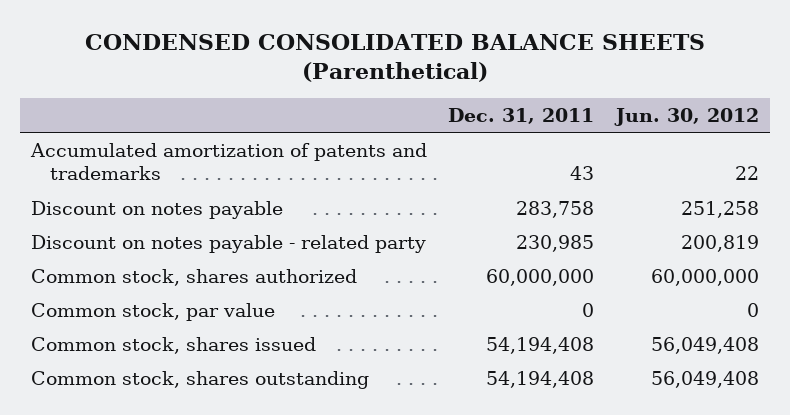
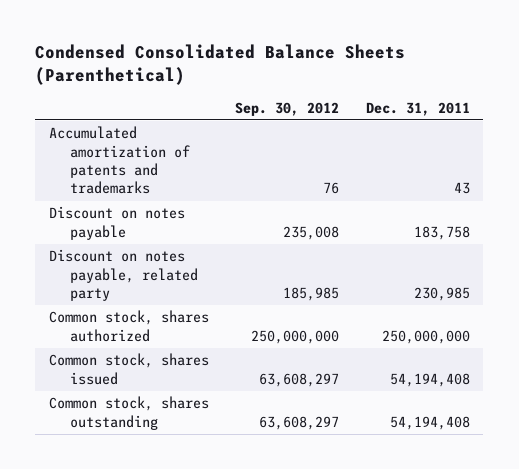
- CONDENSED CONSOLIDATED BALANCE SHEETS (Parenthetical)
+ Condensed Consolidated Balance Sheets (Parenthetical)
- | Dec. 31, 2011 | Jun. 30, 2012
+ | Sep. 30, 2012 | Dec. 31, 2011
- Discount on notes payable | 283,758 | 251,258
- Discount on notes payable - related party | 230,985 | 200,819
- Common stock, shares authorized | 60,000,000 | 60,000,000
- Common stock, par value | 0 | 0
+ Discount on notes payable | 235,008 | 183,758
+ Discount on notes payable, related party | 185,985 | 230,985
+ Common stock, shares authorized | 250,000,000 | 250,000,000

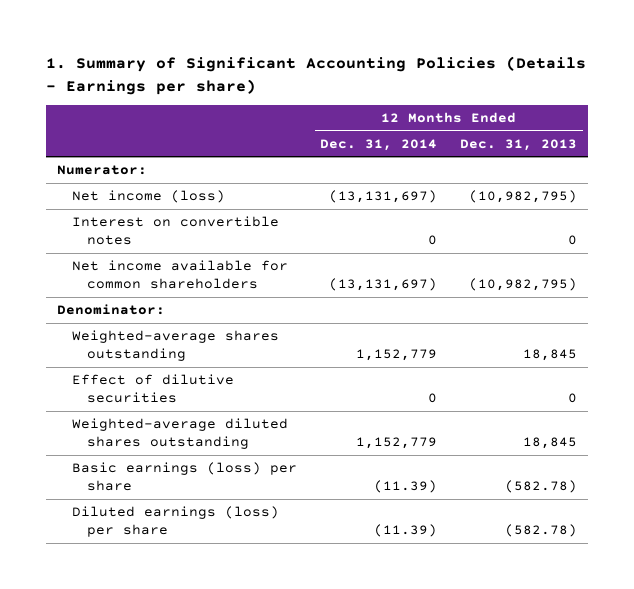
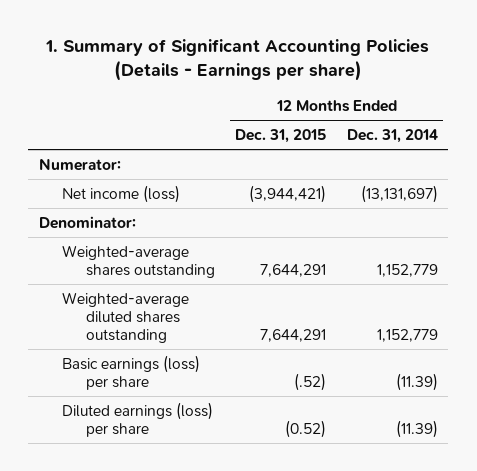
- | 12 Months Ended Dec. 31, 2014 | 12 Months Ended Dec. 31, 2013
+ | 12 Months Ended Dec. 31, 2015 | 12 Months Ended Dec. 31, 2014
- Interest on convertible notes | 0 | 0
- Net income available for common shareholders | (13,131,697) | (10,982,795)
- Effect of dilutive securities | 0 | 0

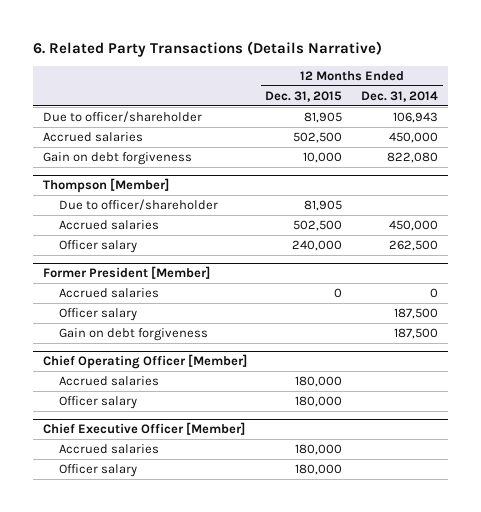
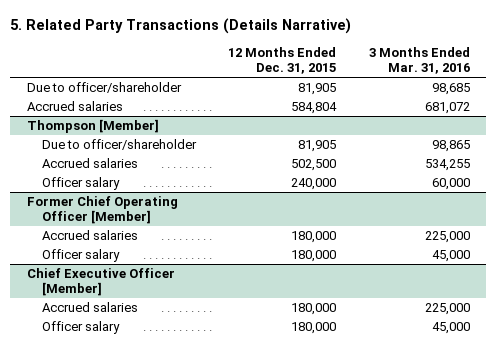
- 6. Related Party Transactions (Details Narrative)
+ 5. Related Party Transactions (Details Narrative)
- | 12 Months Ended Dec. 31, 2015 | 12 Months Ended Dec. 31, 2014
+ | 12 Months Ended Dec. 31, 2015 | 3 Months Ended Mar. 31, 2016
- Accrued salaries | 502,500 | 450,000
- Gain on debt forgiveness | 10,000 | 822,080
+ Accrued salaries | 584,804 | 681,072
- Former President [Member]
- Accrued salaries | 0 | 0
- Officer salary | | 187,500
- Gain on debt forgiveness | | 187,500
- Chief Operating Officer [Member]
+ Former Chief Operating Officer [Member]

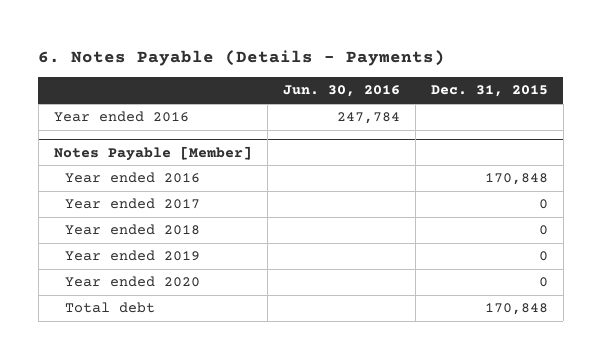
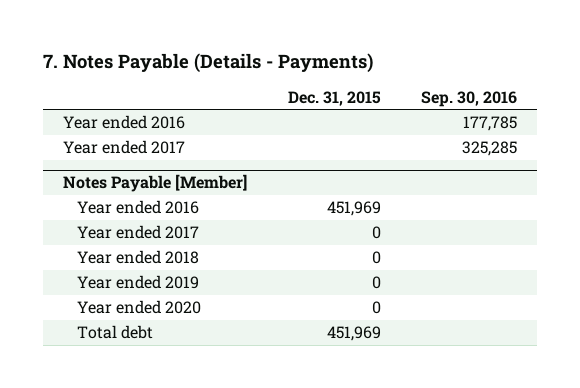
- 6. Notes Payable (Details - Payments)
+ 7. Notes Payable (Details - Payments)
- | Jun. 30, 2016 | Dec. 31, 2015
+ | Dec. 31, 2015 | Sep. 30, 2016
+ Year ended 2017 | | 325,285
@ Notes Payable [Member]
- Year ended 2016 | | 170,848
+ Year ended 2016 | 451,969 |
- Total debt | | 170,848
+ Total debt | 451,969 |

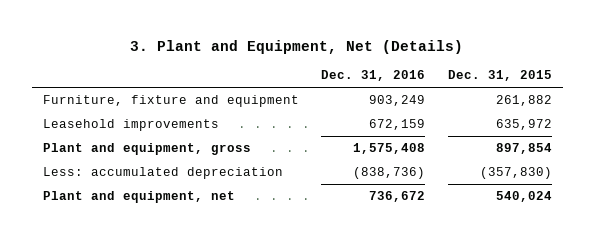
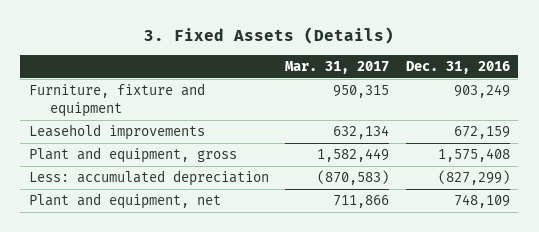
- 3. Plant and Equipment, Net (Details)
+ 3. Fixed Assets (Details)
- | Dec. 31, 2016 | Dec. 31, 2015
+ | Mar. 31, 2017 | Dec. 31, 2016
- Less: accumulated depreciation | (838,736) | (357,830)
- Plant and equipment, net | 736,672 | 540,024
+ Less: accumulated depreciation | (870,583) | (827,299)
+ Plant and equipment, net | 711,866 | 748,109

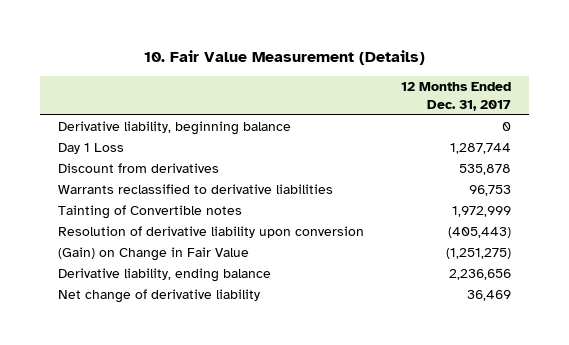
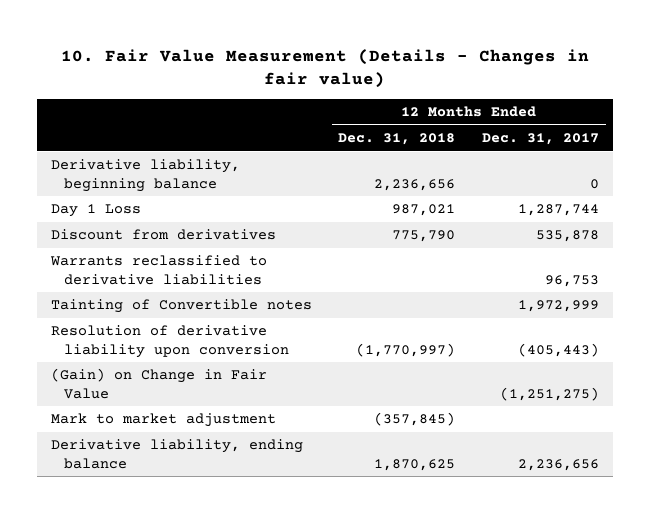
- 10. Fair Value Measurement (Details)
+ 10. Fair Value Measurement (Details - Changes in fair value)
- | 12 Months Ended Dec. 31, 2017
+ | 12 Months Ended Dec. 31, 2018 | 12 Months Ended Dec. 31, 2017
+ Mark to market adjustment | (357,845) |
- Net change of derivative liability | 36,469

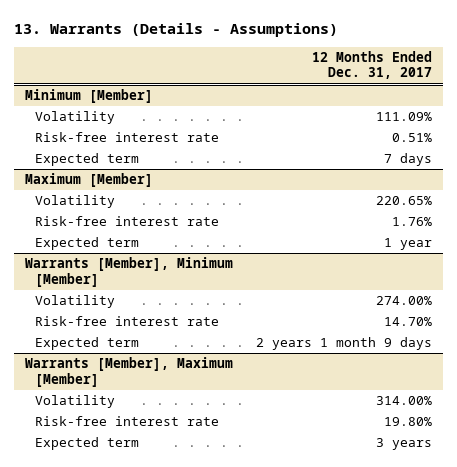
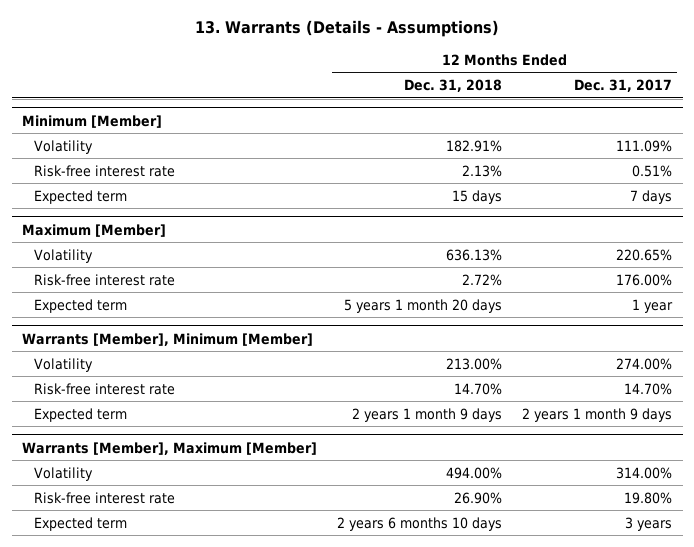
- | 12 Months Ended Dec. 31, 2017
+ | 12 Months Ended Dec. 31, 2018 | 12 Months Ended Dec. 31, 2017
@ Maximum [Member]
- Risk-free interest rate | 1.76%
+ Risk-free interest rate | 2.72% | 176.00%

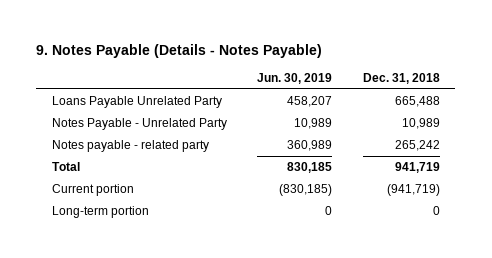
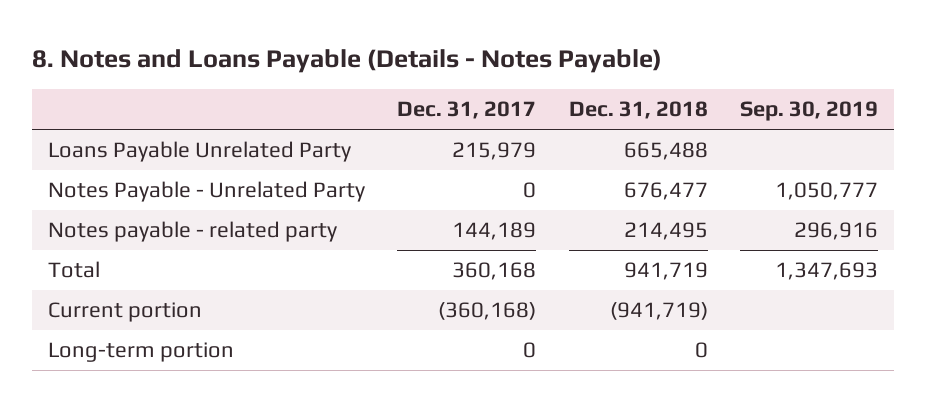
- 9. Notes Payable (Details - Notes Payable)
+ 8. Notes and Loans Payable (Details - Notes Payable)
- | Jun. 30, 2019 | Dec. 31, 2018
+ | Dec. 31, 2017 | Dec. 31, 2018 | Sep. 30, 2019
- Notes Payable - Unrelated Party | 10,989 | 10,989
- Notes payable - related party | 360,989 | 265,242
+ Notes Payable - Unrelated Party | 0 | 676,477 | 1,050,777
+ Notes payable - related party | 144,189 | 214,495 | 296,916

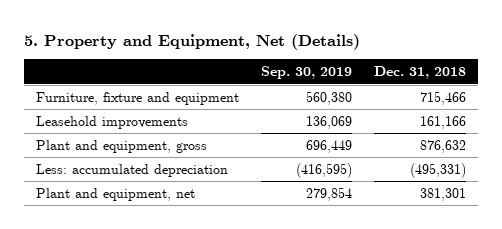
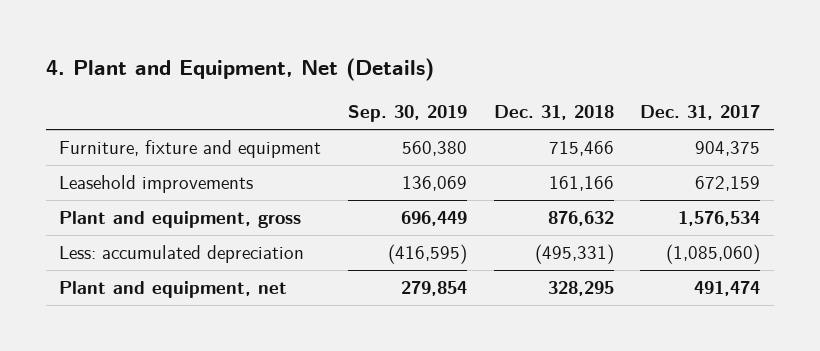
- 5. Property and Equipment, Net (Details)
+ 4. Plant and Equipment, Net (Details)
- | Sep. 30, 2019 | Dec. 31, 2018
+ | Sep. 30, 2019 | Dec. 31, 2018 | Dec. 31, 2017
- Plant and equipment, net | 279,854 | 381,301
+ Plant and equipment, net | 279,854 | 328,295 | 491,474

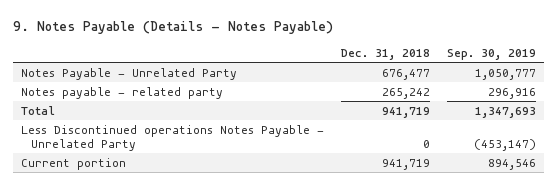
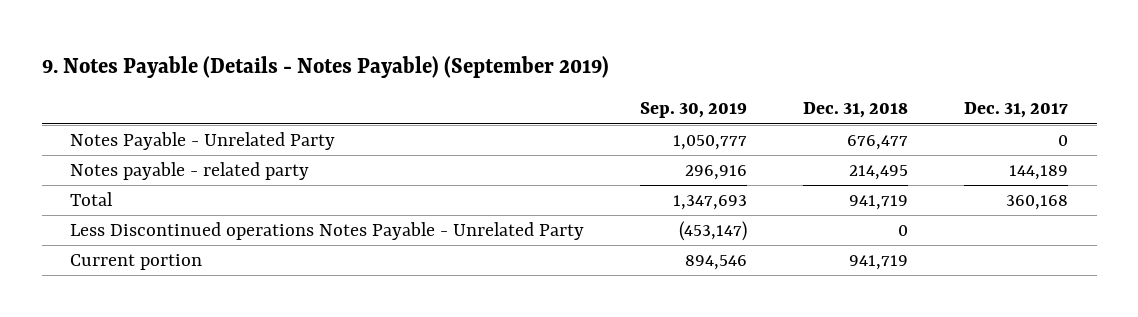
- 9. Notes Payable (Details - Notes Payable)
+ 9. Notes Payable (Details - Notes Payable) (September 2019)
- | Dec. 31, 2018 | Sep. 30, 2019
+ | Sep. 30, 2019 | Dec. 31, 2018 | Dec. 31, 2017
- Notes payable - related party | 265,242 | 296,916
+ Notes payable - related party | 296,916 | 214,495 | 144,189

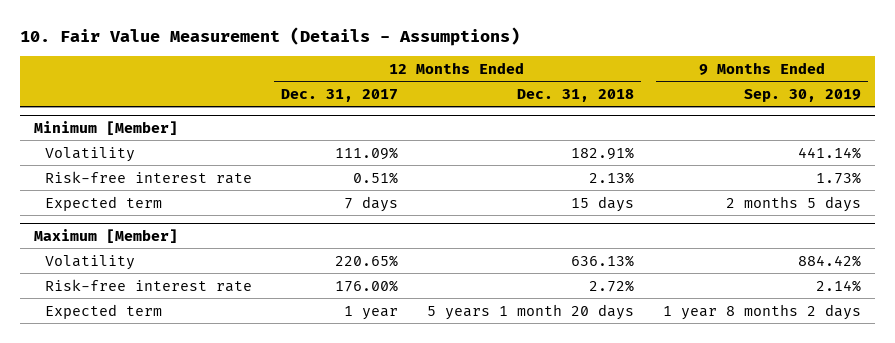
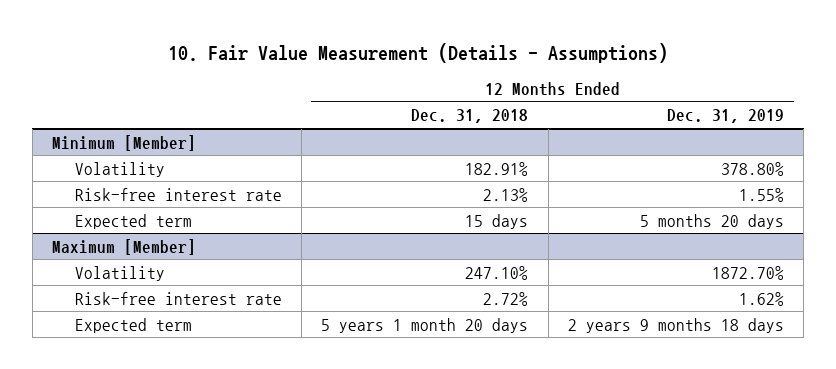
- | 12 Months Ended Dec. 31, 2017 | 12 Months Ended Dec. 31, 2018 | 9 Months Ended Sep. 30, 2019
+ | 12 Months Ended Dec. 31, 2018 | 12 Months Ended Dec. 31, 2019
@ Maximum [Member]
- Volatility | 220.65% | 636.13% | 884.42%
+ Volatility | 247.10% | 1872.70%

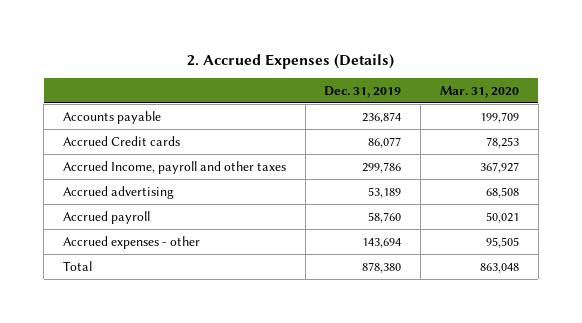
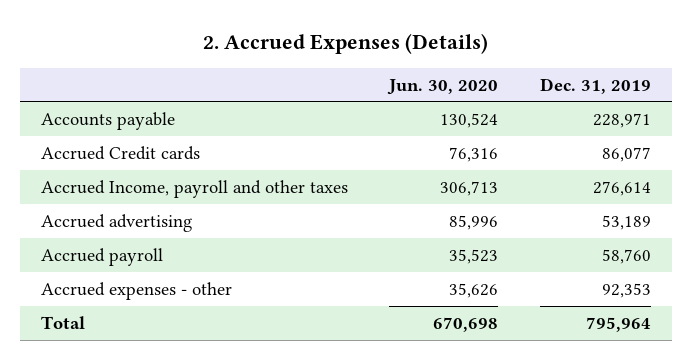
- | Dec. 31, 2019 | Mar. 31, 2020
+ | Jun. 30, 2020 | Dec. 31, 2019
- Accounts payable | 236,874 | 199,709
+ Accounts payable | 130,524 | 228,971
- Accrued Income, payroll and other taxes | 299,786 | 367,927
+ Accrued Income, payroll and other taxes | 306,713 | 276,614
- Accrued expenses - other | 143,694 | 95,505
- Total | 878,380 | 863,048
+ Accrued expenses - other | 35,626 | 92,353
+ Total | 670,698 | 795,964

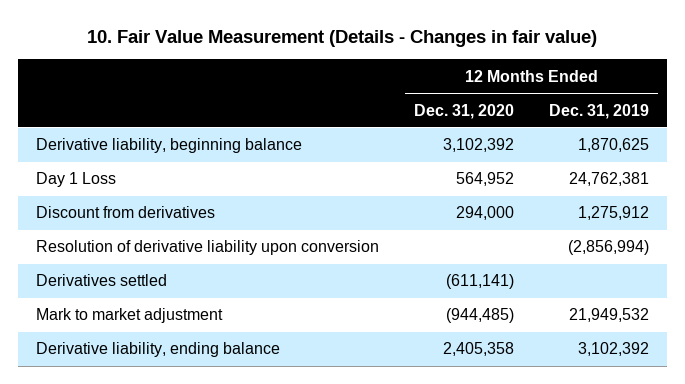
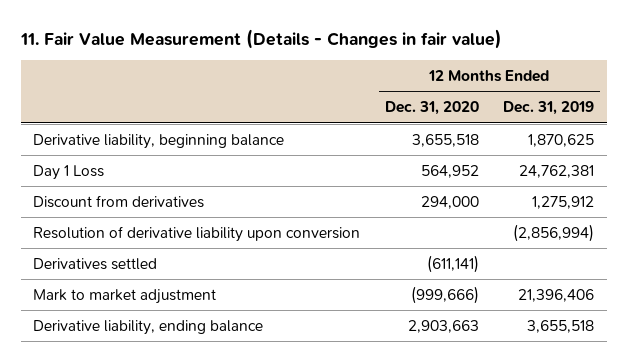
- 10. Fair Value Measurement (Details - Changes in fair value)
+ 11. Fair Value Measurement (Details - Changes in fair value)
- Derivative liability, beginning balance | 3,102,392 | 1,870,625
+ Derivative liability, beginning balance | 3,655,518 | 1,870,625
- Mark to market adjustment | (944,485) | 21,949,532
- Derivative liability, ending balance | 2,405,358 | 3,102,392
+ Mark to market adjustment | (999,666) | 21,396,406
+ Derivative liability, ending balance | 2,903,663 | 3,655,518

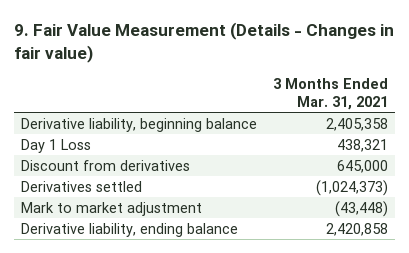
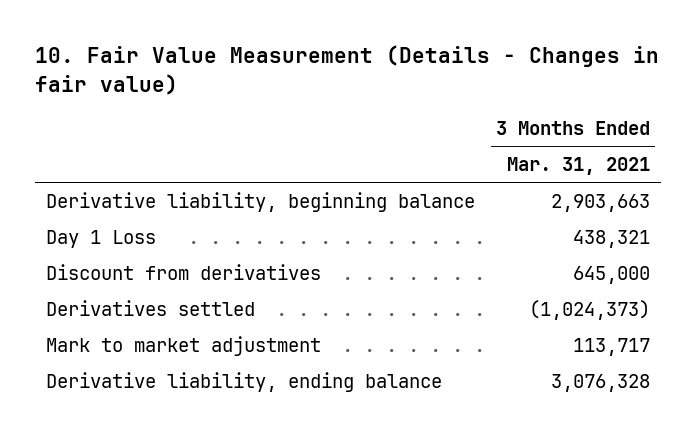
- 9. Fair Value Measurement (Details - Changes in fair value)
+ 10. Fair Value Measurement (Details - Changes in fair value)
- Derivative liability, beginning balance | 2,405,358
+ Derivative liability, beginning balance | 2,903,663
- Mark to market adjustment | (43,448)
- Derivative liability, ending balance | 2,420,858
+ Mark to market adjustment | 113,717
+ Derivative liability, ending balance | 3,076,328

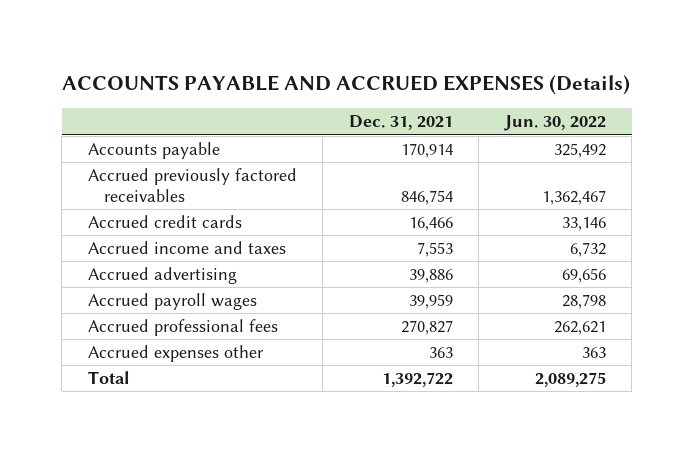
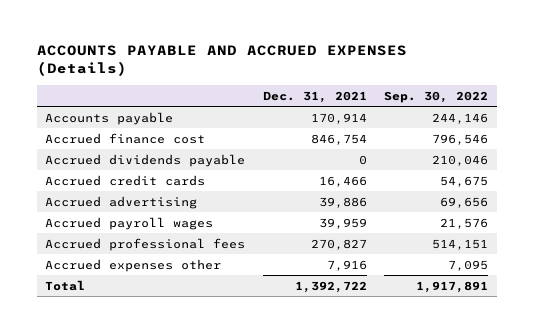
- | Dec. 31, 2021 | Jun. 30, 2022
+ | Dec. 31, 2021 | Sep. 30, 2022
- Accrued previously factored receivables | 846,754 | 1,362,467
+ Accrued finance cost | 846,754 | 796,546
+ Accrued dividends payable | 0 | 210,046
- Accrued income and taxes | 7,553 | 6,732
- Accrued expenses other | 363 | 363
+ Accrued expenses other | 7,916 | 7,095

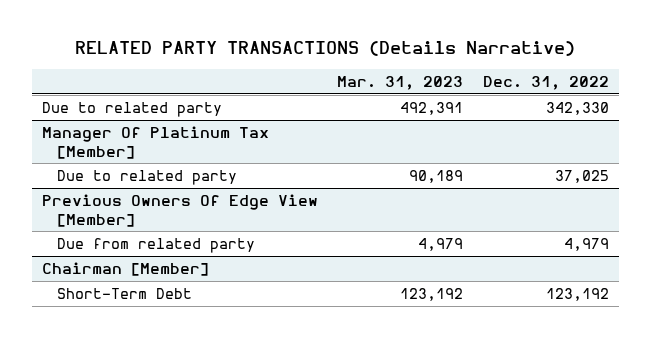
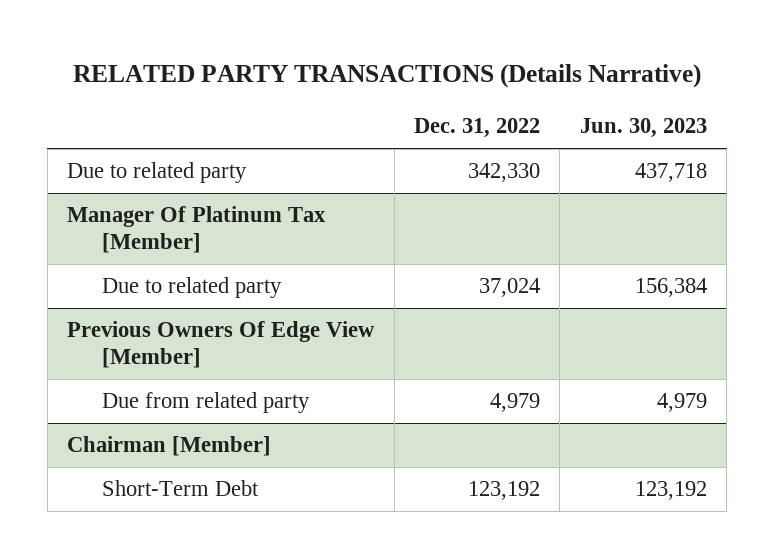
- | Mar. 31, 2023 | Dec. 31, 2022
+ | Dec. 31, 2022 | Jun. 30, 2023
@ Manager Of Platinum Tax [Member]
- Due to related party | 90,189 | 37,025
+ Due to related party | 37,024 | 156,384

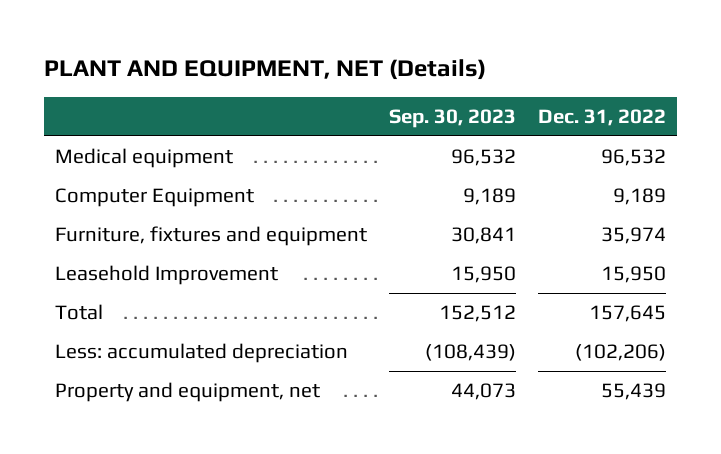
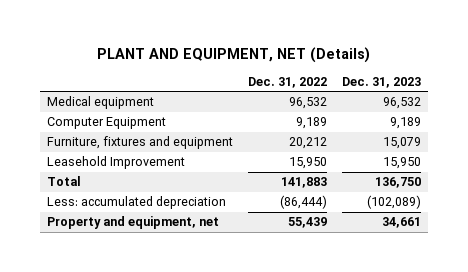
- | Sep. 30, 2023 | Dec. 31, 2022
+ | Dec. 31, 2022 | Dec. 31, 2023
- Furniture, fixtures and equipment | 30,841 | 35,974
+ Furniture, fixtures and equipment | 20,212 | 15,079
- Total | 152,512 | 157,645
- Less: accumulated depreciation | (108,439) | (102,206)
+ Total | 141,883 | 136,750
+ Less: accumulated depreciation | (86,444) | (102,089)

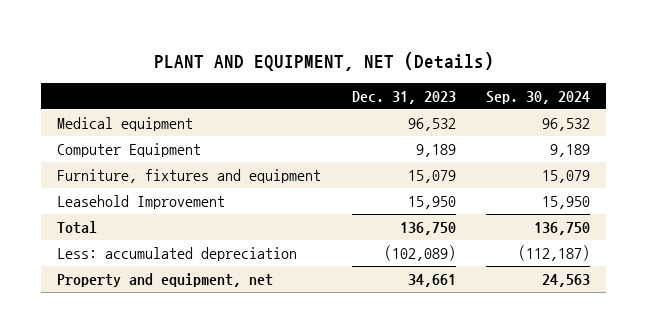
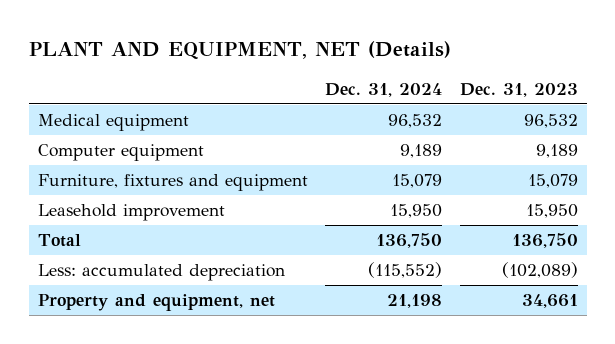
- | Dec. 31, 2023 | Sep. 30, 2024
+ | Dec. 31, 2024 | Dec. 31, 2023
- Computer Equipment | 9,189 | 9,189
+ Computer equipment | 9,189 | 9,189
- Leasehold Improvement | 15,950 | 15,950
+ Leasehold improvement | 15,950 | 15,950

